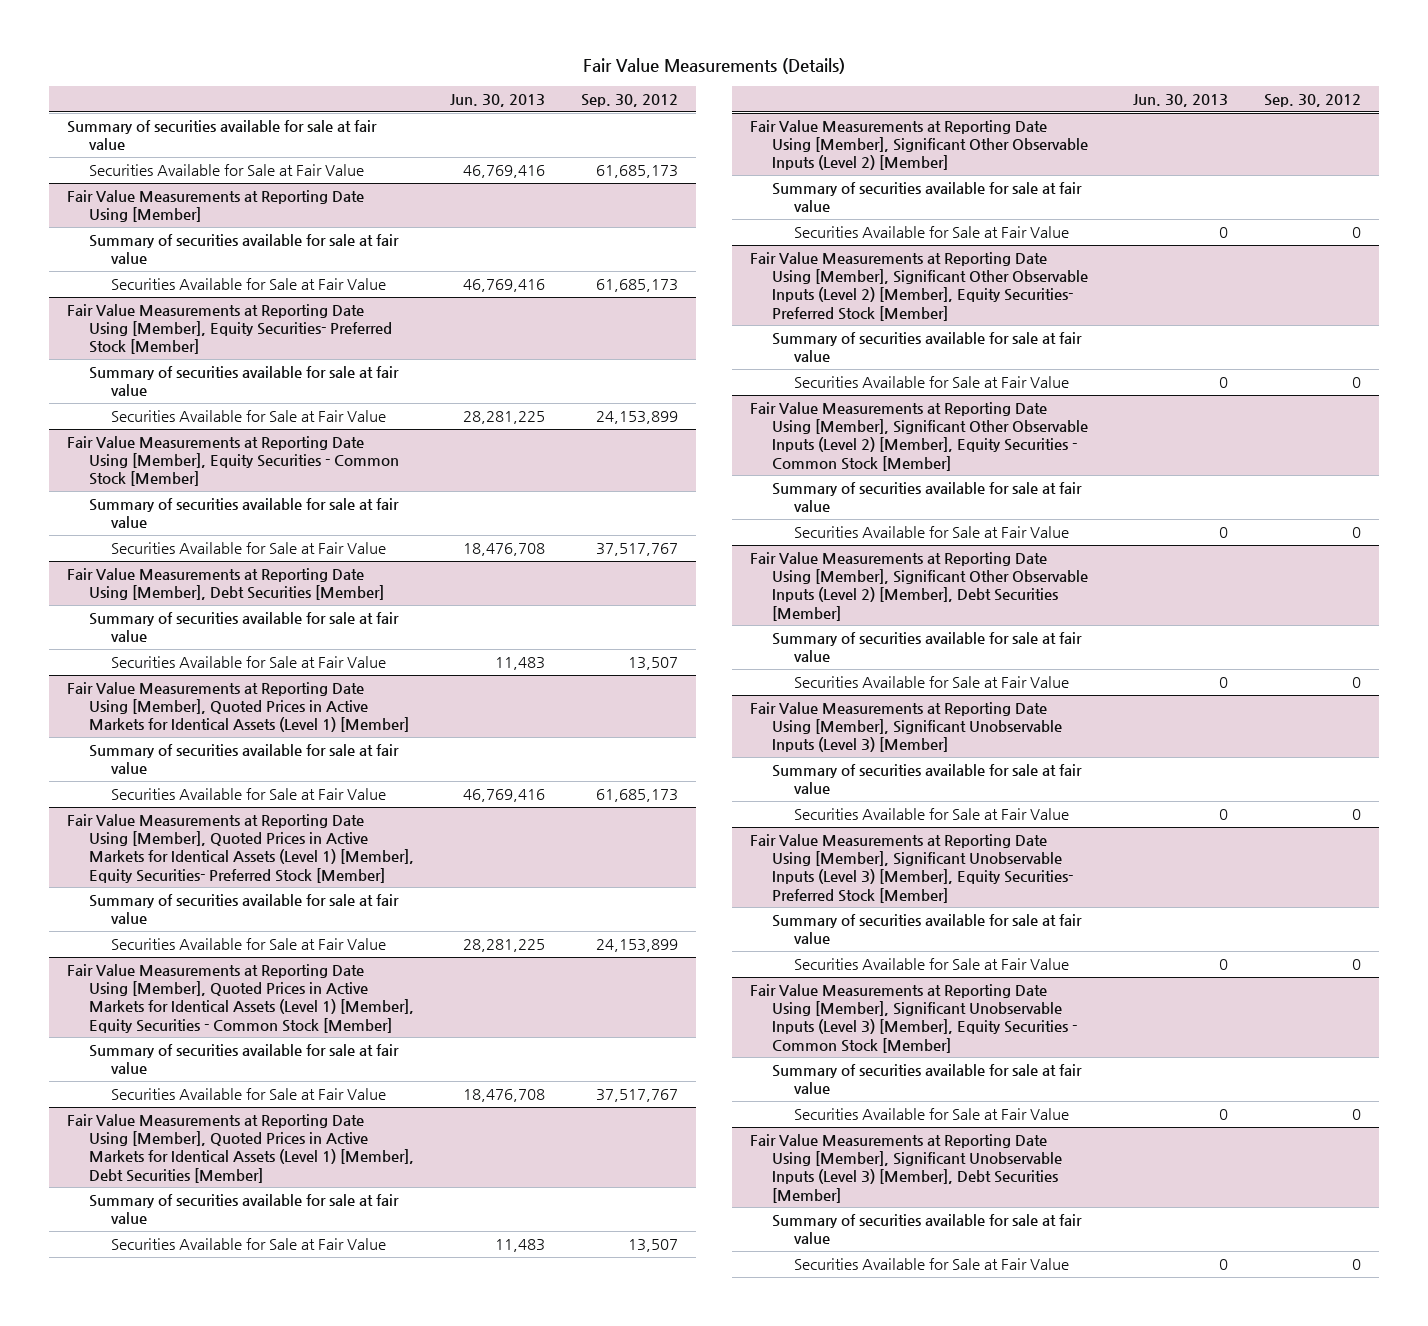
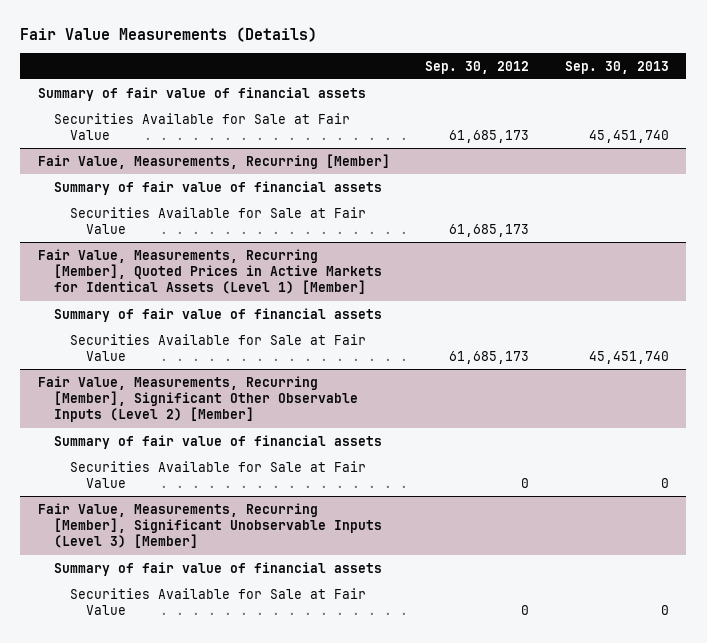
- | Jun. 30, 2013 | Sep. 30, 2012
+ | Sep. 30, 2012 | Sep. 30, 2013
- Summary of securities available for sale at fair value
+ Summary of fair value of financial assets
- Fair Value Measurements at Reporting Date Using [Member]
- Summary of securities available for sale at fair value
+ Fair Value, Measurements, Recurring [Member]
+ Summary of fair value of financial assets
- Fair Value Measurements at Reporting Date Using [Member], Equity Securities- Preferred Stock [Member]
- Summary of securities available for sale at fair value
- Securities Available for Sale at Fair Value | 28,281,225 | 24,153,899
- Fair Value Measurements at Reporting Date Using [Member], Equity Securities - Common Stock [Member]
- Summary of securities available for sale at fair value
- Securities Available for Sale at Fair Value | 18,476,708 | 37,517,767
- Fair Value Measurements at Reporting Date Using [Member], Debt Securities [Member]
- Summary of securities available for sale at fair value
- Securities Available for Sale at Fair Value | 11,483 | 13,507
- Fair Value Measurements at Reporting Date Using [Member], Quoted Prices in Active Markets for Identical Assets (Level 1) [Member]
- Summary of securities available for sale at fair value
+ Fair Value, Measurements, Recurring [Member], Quoted Prices in Active Markets for Identical Assets (Level 1) [Member]
+ Summary of fair value of financial assets
- Fair Value Measurements at Reporting Date Using [Member], Quoted Prices in Active Markets for Identical Assets (Level 1) [Member], Equity Securities- Preferred Stock [Member]
- Summary of securities available for sale at fair value
- Securities Available for Sale at Fair Value | 28,281,225 | 24,153,899
- Fair Value Measurements at Reporting Date Using [Member], Quoted Prices in Active Markets for Identical Assets (Level 1) [Member], Equity Securities - Common Stock [Member]
- Summary of securities available for sale at fair value
- Securities Available for Sale at Fair Value | 18,476,708 | 37,517,767
- Fair Value Measurements at Reporting Date Using [Member], Quoted Prices in Active Markets for Identical Assets (Level 1) [Member], Debt Securities [Member]
- Summary of securities available for sale at fair value
- Securities Available for Sale at Fair Value | 11,483 | 13,507
- Fair Value Measurements at Reporting Date Using [Member], Significant Other Observable Inputs (Level 2) [Member]
- Summary of securities available for sale at fair value
- Securities Available for Sale at Fair Value | 0 | 0
- Fair Value Measurements at Reporting Date Using [Member], Significant Other Observable Inputs (Level 2) [Member], Equity Securities- Preferred Stock [Member]
- Summary of securities available for sale at fair value
- Securities Available for Sale at Fair Value | 0 | 0
- Fair Value Measurements at Reporting Date Using [Member], Significant Other Observable Inputs (Level 2) [Member], Equity Securities - Common Stock [Member]
- Summary of securities available for sale at fair value
- Securities Available for Sale at Fair Value | 0 | 0
- Fair Value Measurements at Reporting Date Using [Member], Significant Other Observable Inputs (Level 2) [Member], Debt Securities [Member]
- Summary of securities available for sale at fair value
- Securities Available for Sale at Fair Value | 0 | 0
- Fair Value Measurements at Reporting Date Using [Member], Significant Unobservable Inputs (Level 3) [Member]
- Summary of securities available for sale at fair value
- Securities Available for Sale at Fair Value | 0 | 0
- Fair Value Measurements at Reporting Date Using [Member], Significant Unobservable Inputs (Level 3) [Member], Equity Securities- Preferred Stock [Member]
- Summary of securities available for sale at fair value
- Securities Available for Sale at Fair Value | 0 | 0
- Fair Value Measurements at Reporting Date Using [Member], Significant Unobservable Inputs (Level 3) [Member], Equity Securities - Common Stock [Member]
- Summary of securities available for sale at fair value
+ Fair Value, Measurements, Recurring [Member], Significant Other Observable Inputs (Level 2) [Member]
+ Summary of fair value of financial assets
- Fair Value Measurements at Reporting Date Using [Member], Significant Unobservable Inputs (Level 3) [Member], Debt Securities [Member]
- Summary of securities available for sale at fair value
+ Fair Value, Measurements, Recurring [Member], Significant Unobservable Inputs (Level 3) [Member]
+ Summary of fair value of financial assets

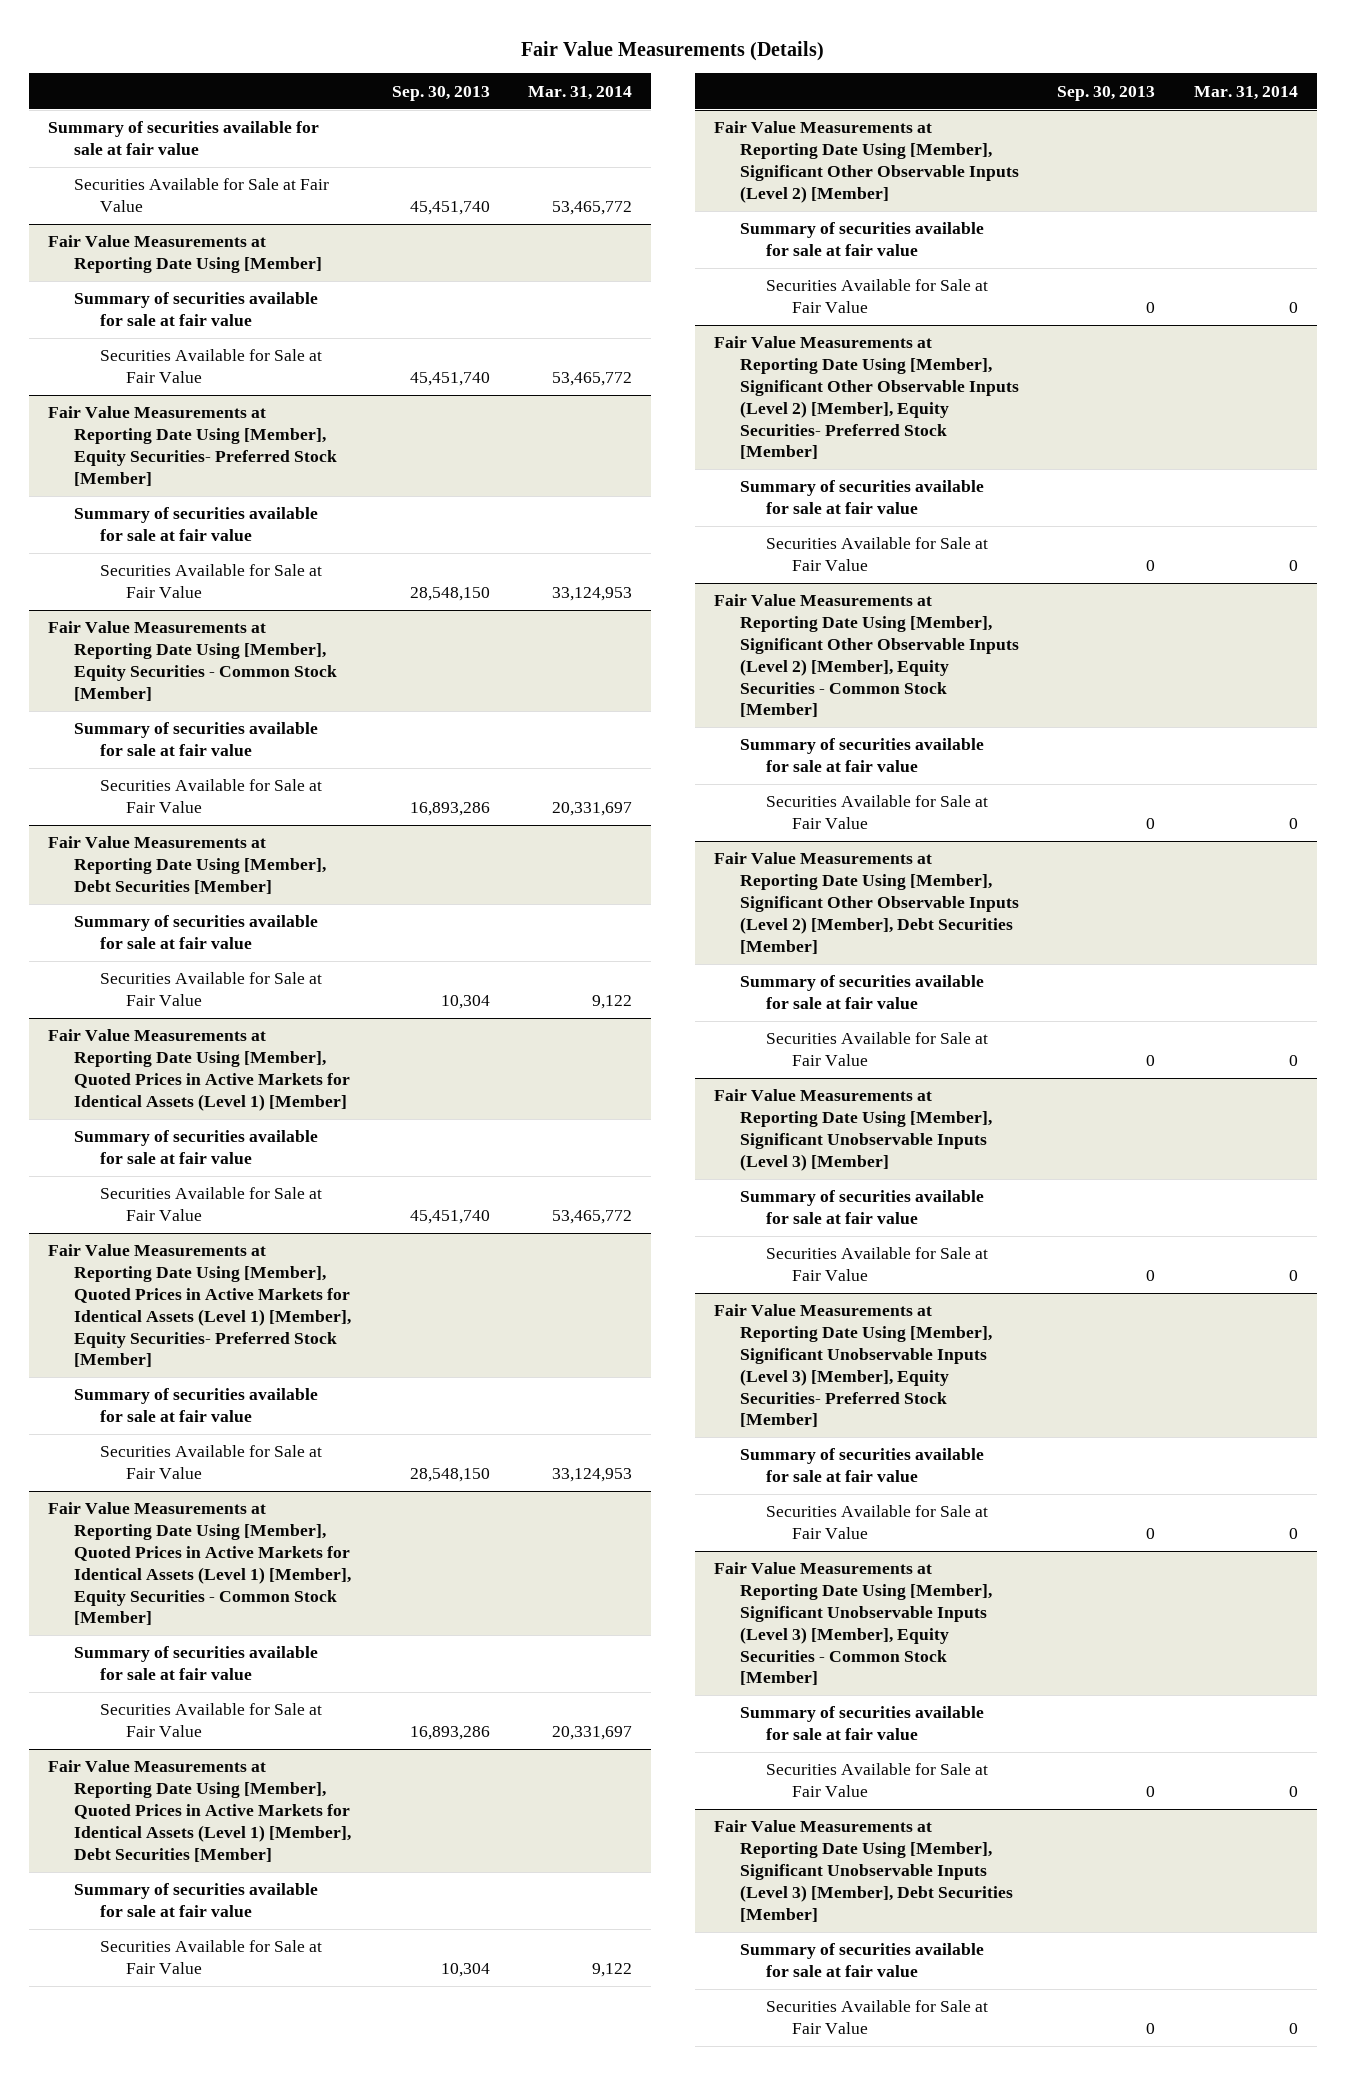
- | Sep. 30, 2012 | Sep. 30, 2013
+ | Sep. 30, 2013 | Mar. 31, 2014
- Summary of fair value of financial assets
+ Summary of securities available for sale at fair value
- Fair Value, Measurements, Recurring [Member]
- Summary of fair value of financial assets
- Securities Available for Sale at Fair Value | 61,685,173 |
- Fair Value, Measurements, Recurring [Member], Quoted Prices in Active Markets for Identical Assets (Level 1) [Member]
- Summary of fair value of financial assets
+ Fair Value Measurements at Reporting Date Using [Member]
+ Summary of securities available for sale at fair value
- Fair Value, Measurements, Recurring [Member], Significant Other Observable Inputs (Level 2) [Member]
- Summary of fair value of financial assets
+ Fair Value Measurements at Reporting Date Using [Member], Equity Securities- Preferred Stock [Member]
+ Summary of securities available for sale at fair value
+ Securities Available for Sale at Fair Value | 28,548,150 | 33,124,953
+ Fair Value Measurements at Reporting Date Using [Member], Equity Securities - Common Stock [Member]
+ Summary of securities available for sale at fair value
+ Securities Available for Sale at Fair Value | 16,893,286 | 20,331,697
+ Fair Value Measurements at Reporting Date Using [Member], Debt Securities [Member]
+ Summary of securities available for sale at fair value
+ Securities Available for Sale at Fair Value | 10,304 | 9,122
+ Fair Value Measurements at Reporting Date Using [Member], Quoted Prices in Active Markets for Identical Assets (Level 1) [Member]
+ Summary of securities available for sale at fair value
+ Securities Available for Sale at Fair Value | 45,451,740 | 53,465,772
+ Fair Value Measurements at Reporting Date Using [Member], Quoted Prices in Active Markets for Identical Assets (Level 1) [Member], Equity Securities- Preferred Stock [Member]
+ Summary of securities available for sale at fair value
+ Securities Available for Sale at Fair Value | 28,548,150 | 33,124,953
+ Fair Value Measurements at Reporting Date Using [Member], Quoted Prices in Active Markets for Identical Assets (Level 1) [Member], Equity Securities - Common Stock [Member]
+ Summary of securities available for sale at fair value
+ Securities Available for Sale at Fair Value | 16,893,286 | 20,331,697
+ Fair Value Measurements at Reporting Date Using [Member], Quoted Prices in Active Markets for Identical Assets (Level 1) [Member], Debt Securities [Member]
+ Summary of securities available for sale at fair value
+ Securities Available for Sale at Fair Value | 10,304 | 9,122
+ Fair Value Measurements at Reporting Date Using [Member], Significant Other Observable Inputs (Level 2) [Member]
+ Summary of securities available for sale at fair value
- Fair Value, Measurements, Recurring [Member], Significant Unobservable Inputs (Level 3) [Member]
- Summary of fair value of financial assets
+ Fair Value Measurements at Reporting Date Using [Member], Significant Other Observable Inputs (Level 2) [Member], Equity Securities- Preferred Stock [Member]
+ Summary of securities available for sale at fair value
+ Fair Value Measurements at Reporting Date Using [Member], Significant Other Observable Inputs (Level 2) [Member], Equity Securities - Common Stock [Member]
+ Summary of securities available for sale at fair value
+ Securities Available for Sale at Fair Value | 0 | 0
+ Fair Value Measurements at Reporting Date Using [Member], Significant Other Observable Inputs (Level 2) [Member], Debt Securities [Member]
+ Summary of securities available for sale at fair value
+ Securities Available for Sale at Fair Value | 0 | 0
+ Fair Value Measurements at Reporting Date Using [Member], Significant Unobservable Inputs (Level 3) [Member]
+ Summary of securities available for sale at fair value
+ Securities Available for Sale at Fair Value | 0 | 0
+ Fair Value Measurements at Reporting Date Using [Member], Significant Unobservable Inputs (Level 3) [Member], Equity Securities- Preferred Stock [Member]
+ Summary of securities available for sale at fair value
+ Securities Available for Sale at Fair Value | 0 | 0
+ Fair Value Measurements at Reporting Date Using [Member], Significant Unobservable Inputs (Level 3) [Member], Equity Securities - Common Stock [Member]
+ Summary of securities available for sale at fair value
+ Securities Available for Sale at Fair Value | 0 | 0
+ Fair Value Measurements at Reporting Date Using [Member], Significant Unobservable Inputs (Level 3) [Member], Debt Securities [Member]
+ Summary of securities available for sale at fair value
+ Securities Available for Sale at Fair Value | 0 | 0

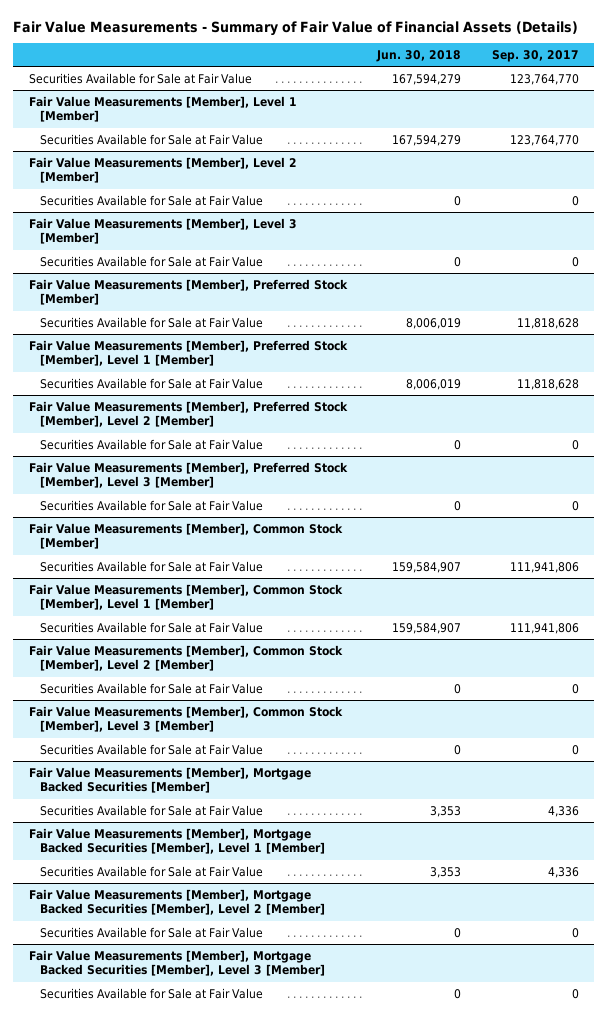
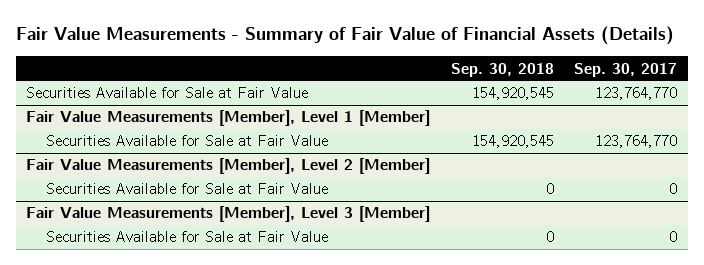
- | Jun. 30, 2018 | Sep. 30, 2017
+ | Sep. 30, 2018 | Sep. 30, 2017
- Fair Value Measurements [Member], Preferred Stock [Member]
- Securities Available for Sale at Fair Value | 8,006,019 | 11,818,628
- Fair Value Measurements [Member], Preferred Stock [Member], Level 1 [Member]
- Securities Available for Sale at Fair Value | 8,006,019 | 11,818,628
- Fair Value Measurements [Member], Preferred Stock [Member], Level 2 [Member]
- Securities Available for Sale at Fair Value | 0 | 0
- Fair Value Measurements [Member], Preferred Stock [Member], Level 3 [Member]
- Securities Available for Sale at Fair Value | 0 | 0
- Fair Value Measurements [Member], Common Stock [Member]
- Securities Available for Sale at Fair Value | 159,584,907 | 111,941,806
- Fair Value Measurements [Member], Common Stock [Member], Level 1 [Member]
- Securities Available for Sale at Fair Value | 159,584,907 | 111,941,806
- Fair Value Measurements [Member], Common Stock [Member], Level 2 [Member]
- Securities Available for Sale at Fair Value | 0 | 0
- Fair Value Measurements [Member], Common Stock [Member], Level 3 [Member]
- Securities Available for Sale at Fair Value | 0 | 0
- Fair Value Measurements [Member], Mortgage Backed Securities [Member]
- Securities Available for Sale at Fair Value | 3,353 | 4,336
- Fair Value Measurements [Member], Mortgage Backed Securities [Member], Level 1 [Member]
- Securities Available for Sale at Fair Value | 3,353 | 4,336
- Fair Value Measurements [Member], Mortgage Backed Securities [Member], Level 2 [Member]
- Securities Available for Sale at Fair Value | 0 | 0
- Fair Value Measurements [Member], Mortgage Backed Securities [Member], Level 3 [Member]
- Securities Available for Sale at Fair Value | 0 | 0

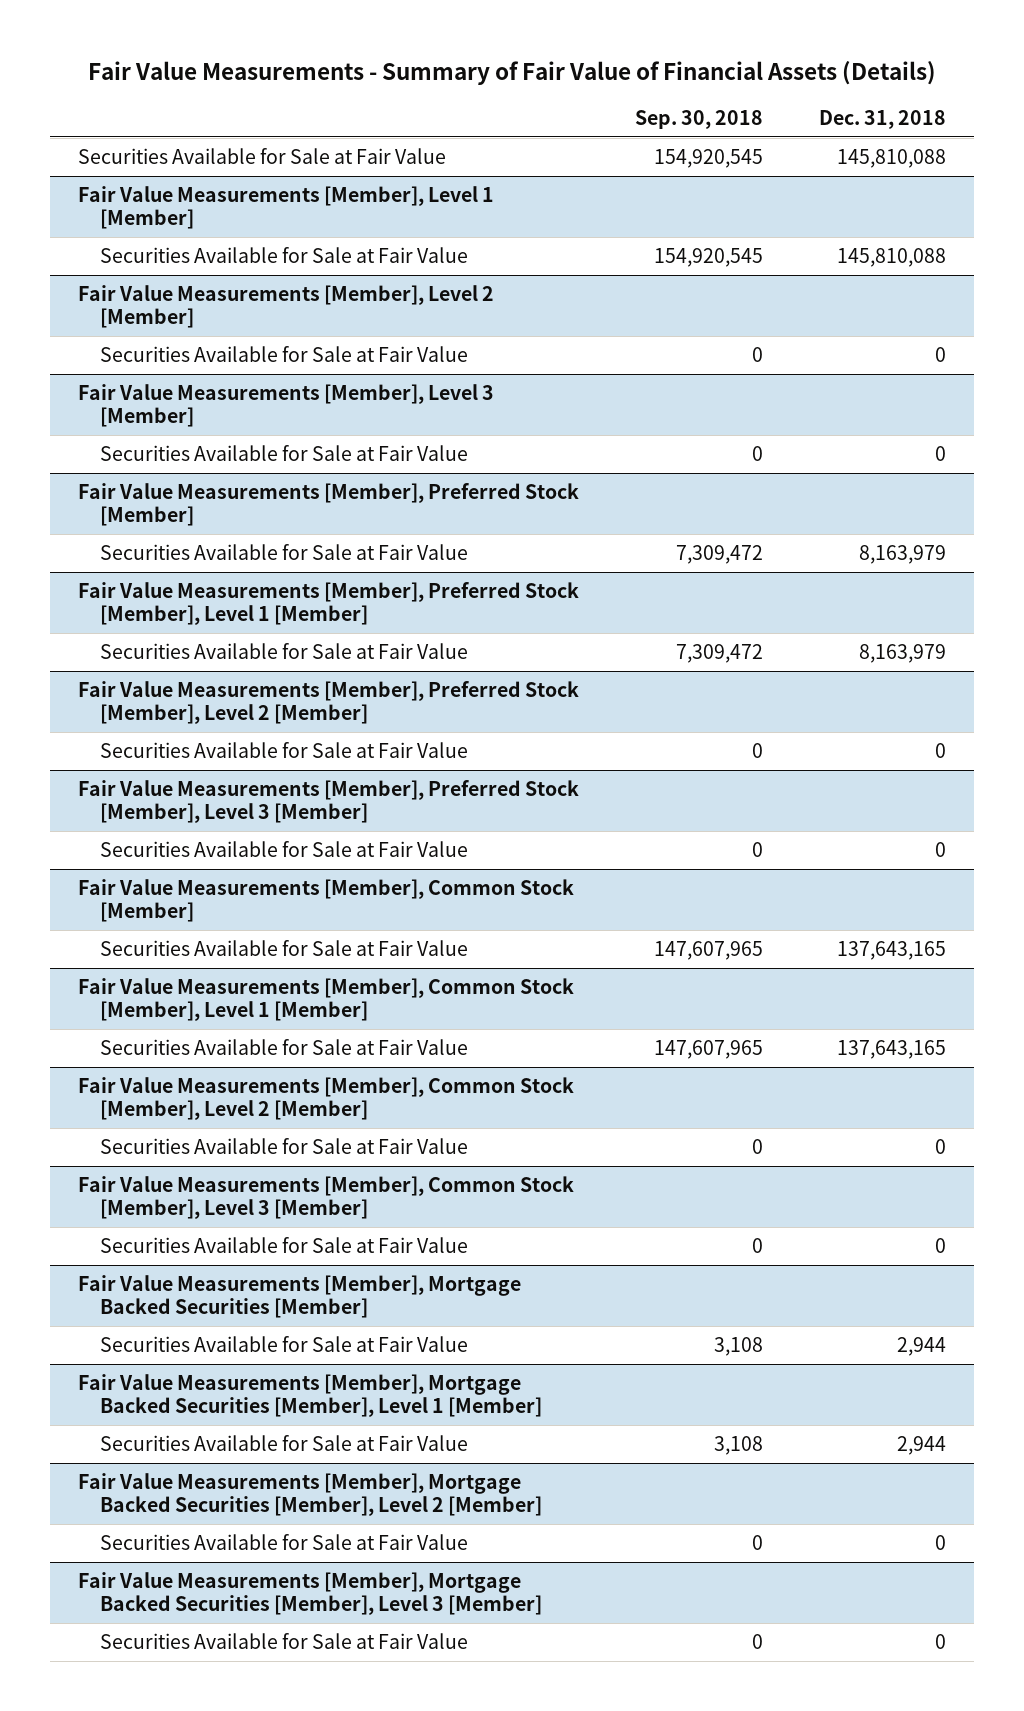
- | Sep. 30, 2018 | Sep. 30, 2017
+ | Sep. 30, 2018 | Dec. 31, 2018
+ Fair Value Measurements [Member], Preferred Stock [Member]
+ Securities Available for Sale at Fair Value | 7,309,472 | 8,163,979
+ Fair Value Measurements [Member], Preferred Stock [Member], Level 1 [Member]
+ Securities Available for Sale at Fair Value | 7,309,472 | 8,163,979
+ Fair Value Measurements [Member], Preferred Stock [Member], Level 2 [Member]
+ Securities Available for Sale at Fair Value | 0 | 0
+ Fair Value Measurements [Member], Preferred Stock [Member], Level 3 [Member]
+ Securities Available for Sale at Fair Value | 0 | 0
+ Fair Value Measurements [Member], Common Stock [Member]
+ Securities Available for Sale at Fair Value | 147,607,965 | 137,643,165
+ Fair Value Measurements [Member], Common Stock [Member], Level 1 [Member]
+ Securities Available for Sale at Fair Value | 147,607,965 | 137,643,165
+ Fair Value Measurements [Member], Common Stock [Member], Level 2 [Member]
+ Securities Available for Sale at Fair Value | 0 | 0
+ Fair Value Measurements [Member], Common Stock [Member], Level 3 [Member]
+ Securities Available for Sale at Fair Value | 0 | 0
+ Fair Value Measurements [Member], Mortgage Backed Securities [Member]
+ Securities Available for Sale at Fair Value | 3,108 | 2,944
+ Fair Value Measurements [Member], Mortgage Backed Securities [Member], Level 1 [Member]
+ Securities Available for Sale at Fair Value | 3,108 | 2,944
+ Fair Value Measurements [Member], Mortgage Backed Securities [Member], Level 2 [Member]
+ Securities Available for Sale at Fair Value | 0 | 0
+ Fair Value Measurements [Member], Mortgage Backed Securities [Member], Level 3 [Member]
+ Securities Available for Sale at Fair Value | 0 | 0

